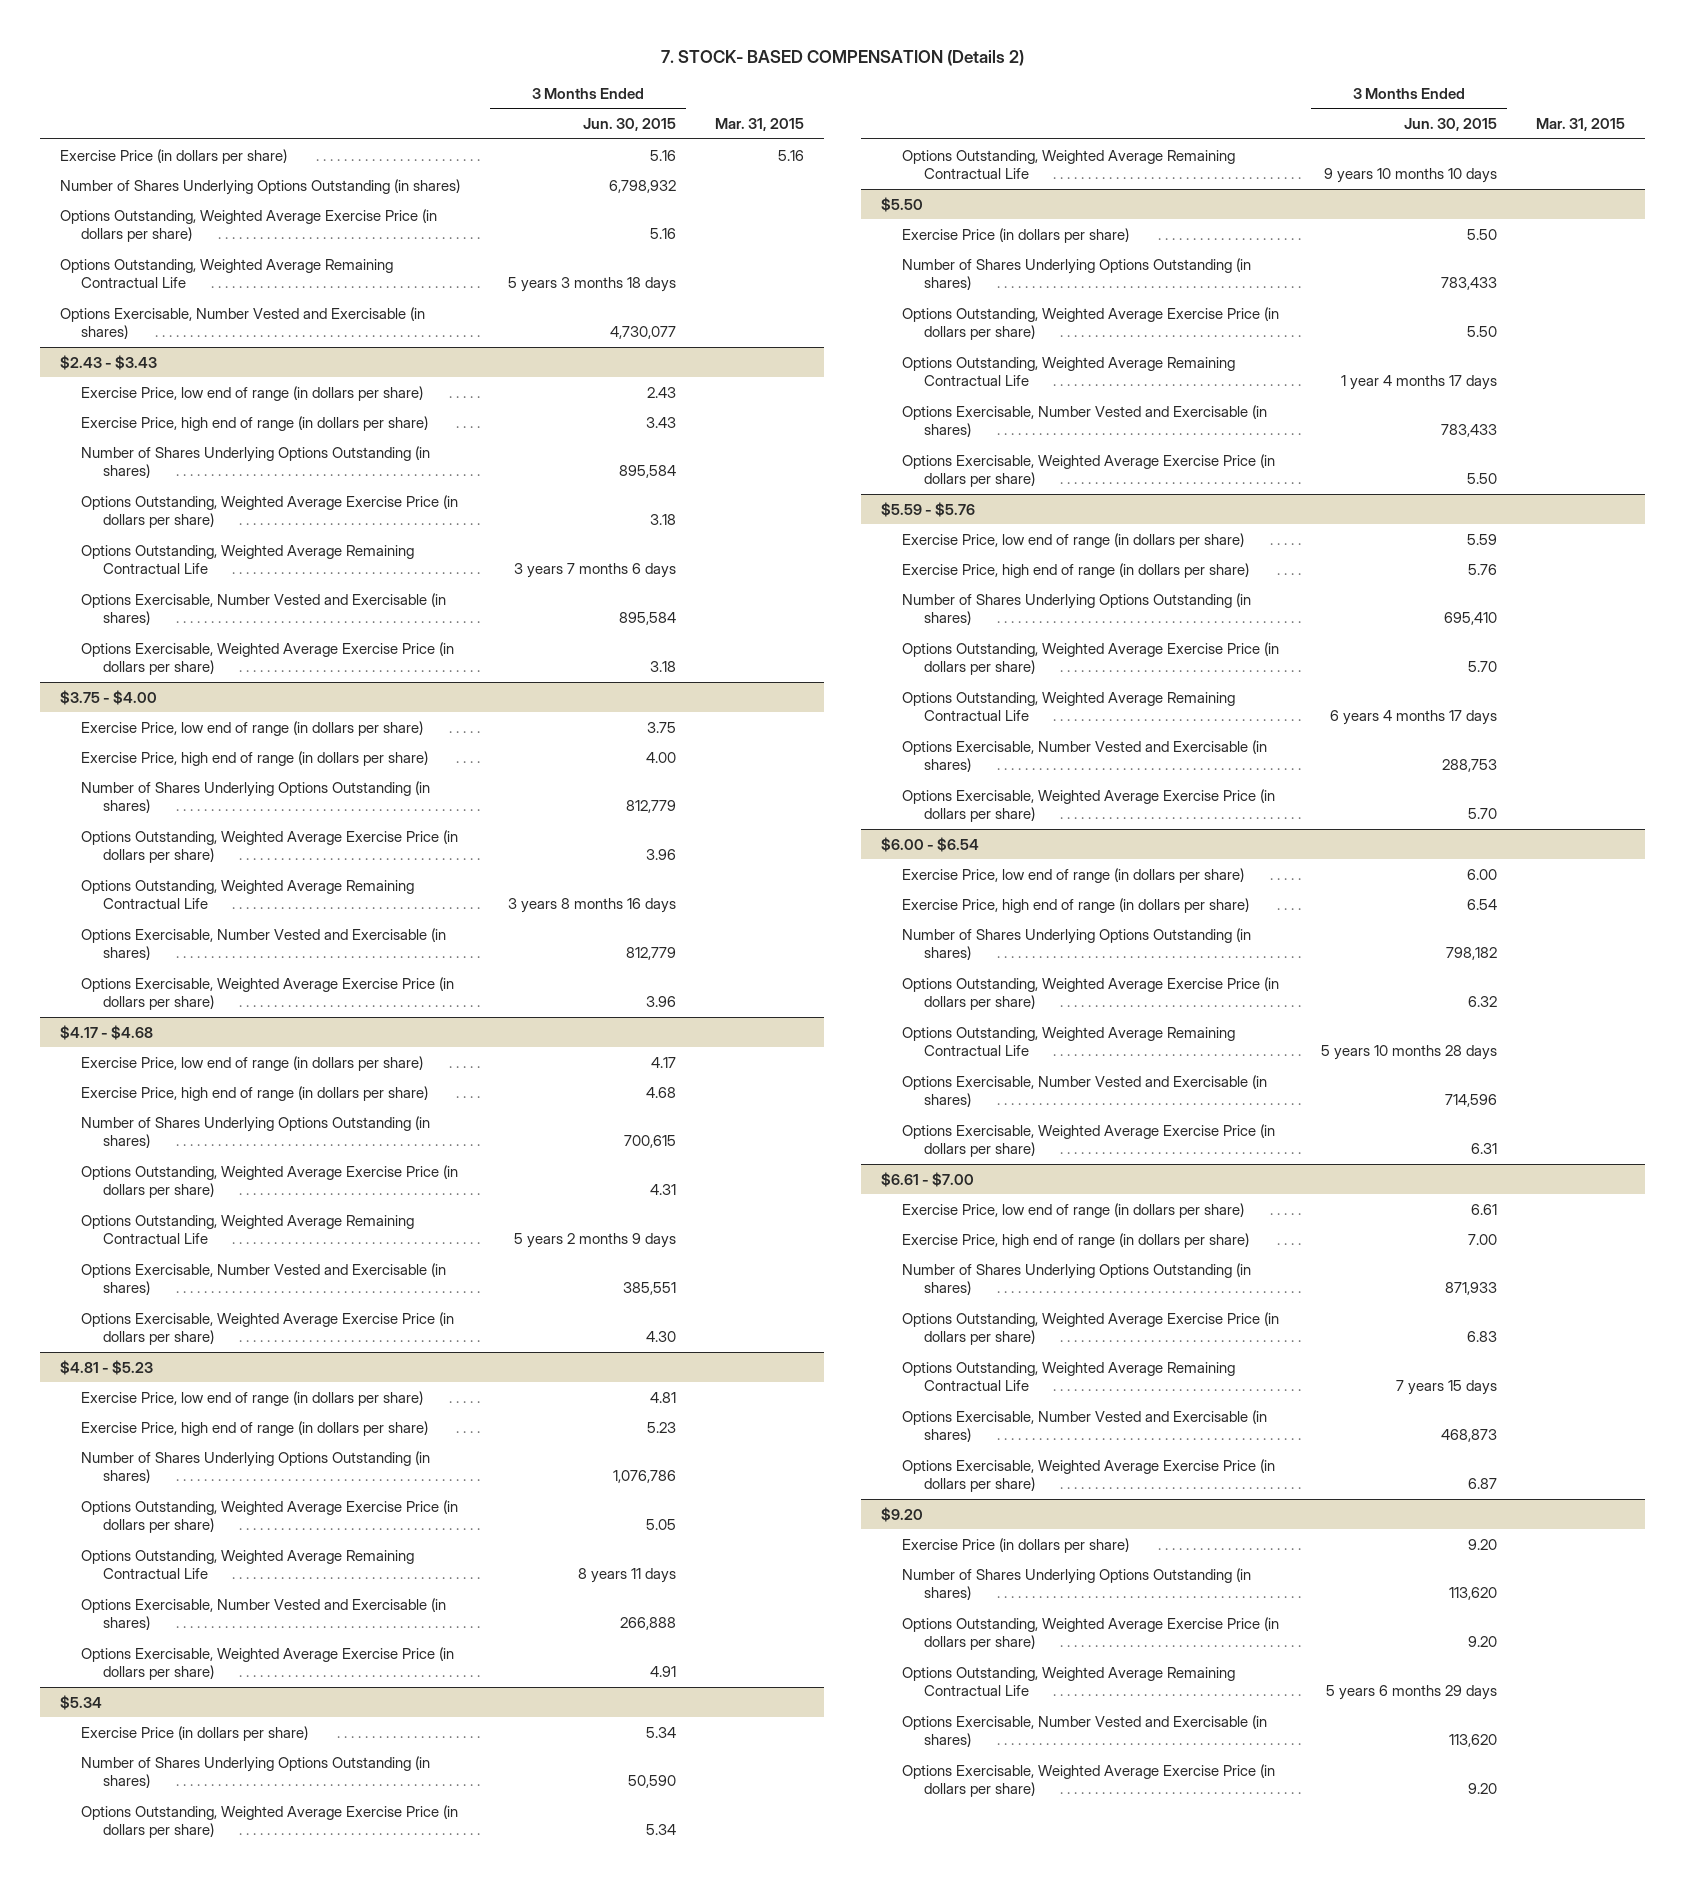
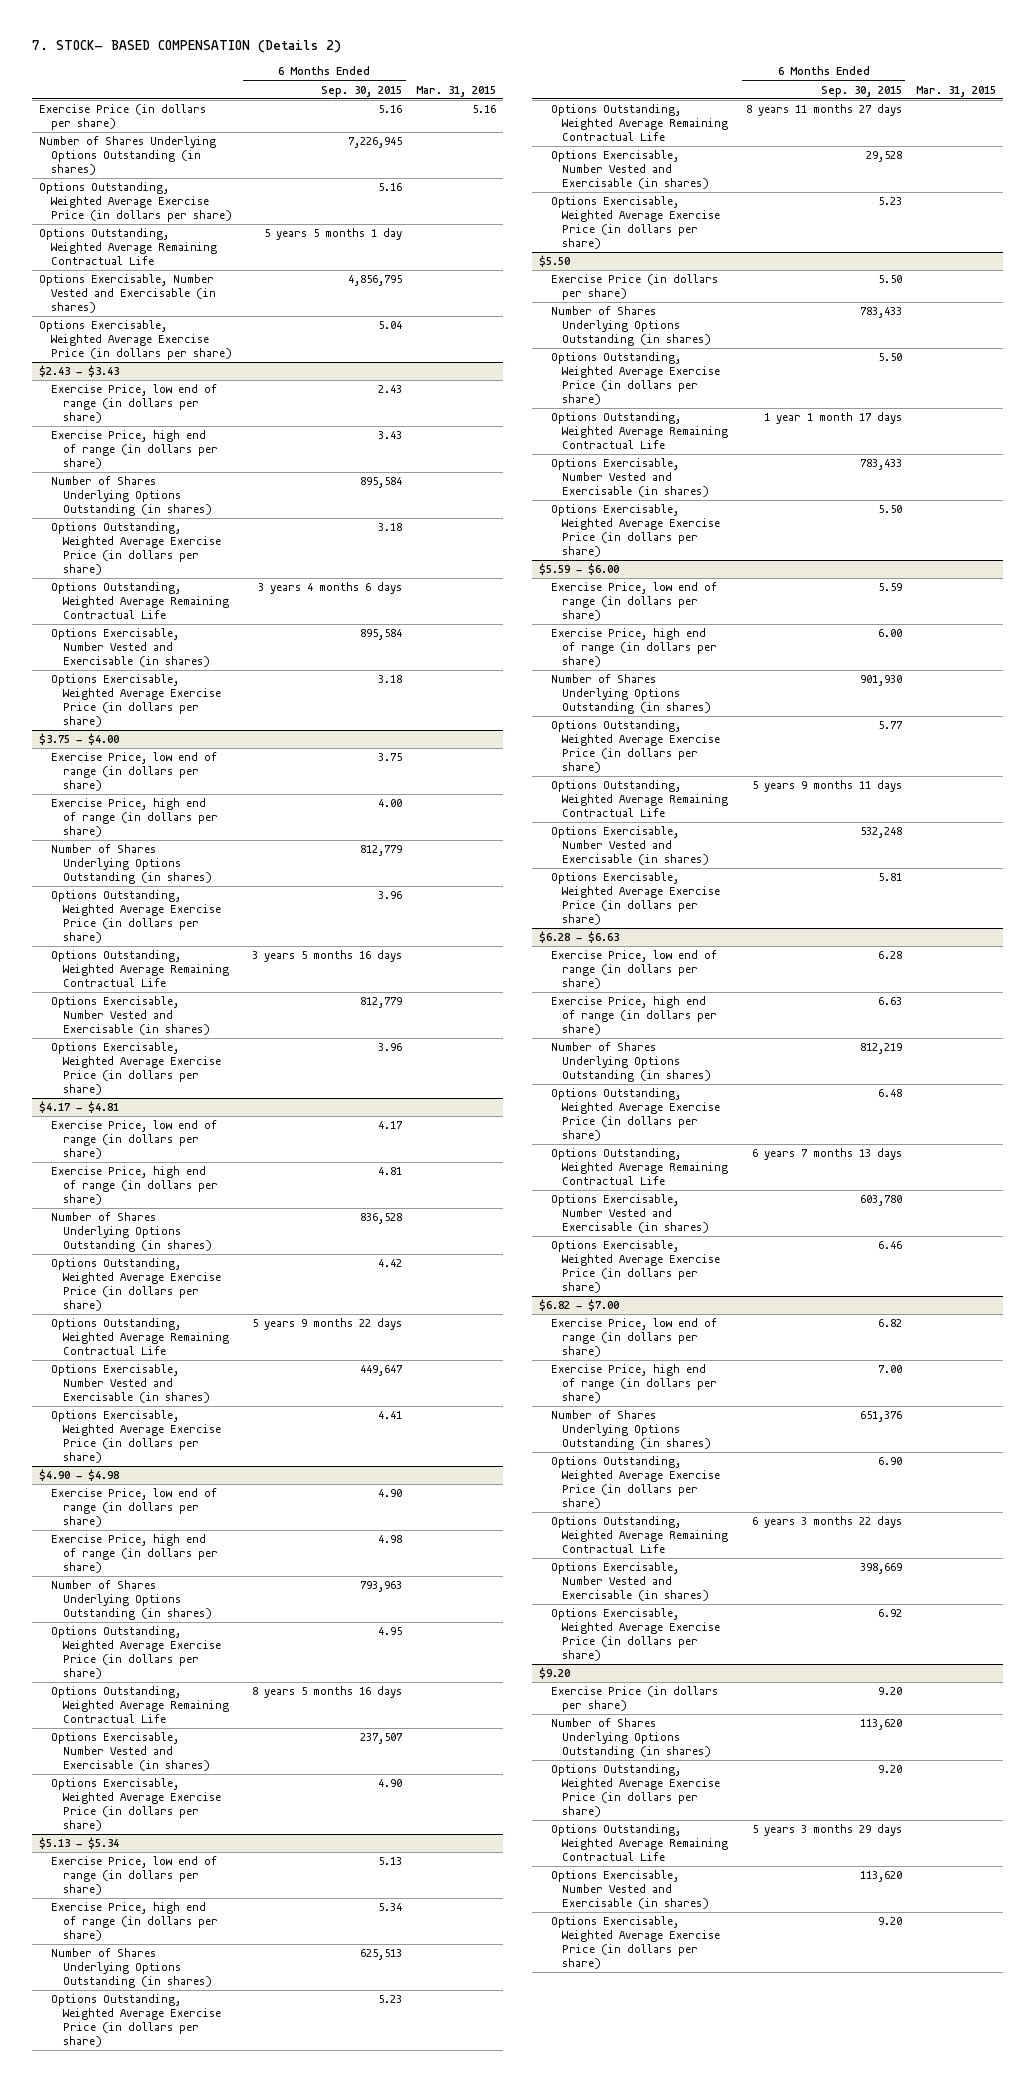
- | 3 Months Ended Jun. 30, 2015 | Mar. 31, 2015
+ | 6 Months Ended Sep. 30, 2015 | Mar. 31, 2015
+ Options Exercisable, Weighted Average Exercise Price (in dollars per share) | 5.04 |
- $4.17 - $4.68
+ $4.17 - $4.81
- $4.81 - $5.23
+ $4.90 - $4.98
- $5.34
- Exercise Price (in dollars per share) | 5.34 |
+ $5.13 - $5.34
+ Exercise Price, low end of range (in dollars per share) | 5.13 |
+ Exercise Price, high end of range (in dollars per share) | 5.34 |
+ Options Exercisable, Number Vested and Exercisable (in shares) | 29,528 |
+ Options Exercisable, Weighted Average Exercise Price (in dollars per share) | 5.23 |
- $5.59 - $5.76
+ $5.59 - $6.00
- $6.00 - $6.54
+ $6.28 - $6.63
- $6.61 - $7.00
+ $6.82 - $7.00

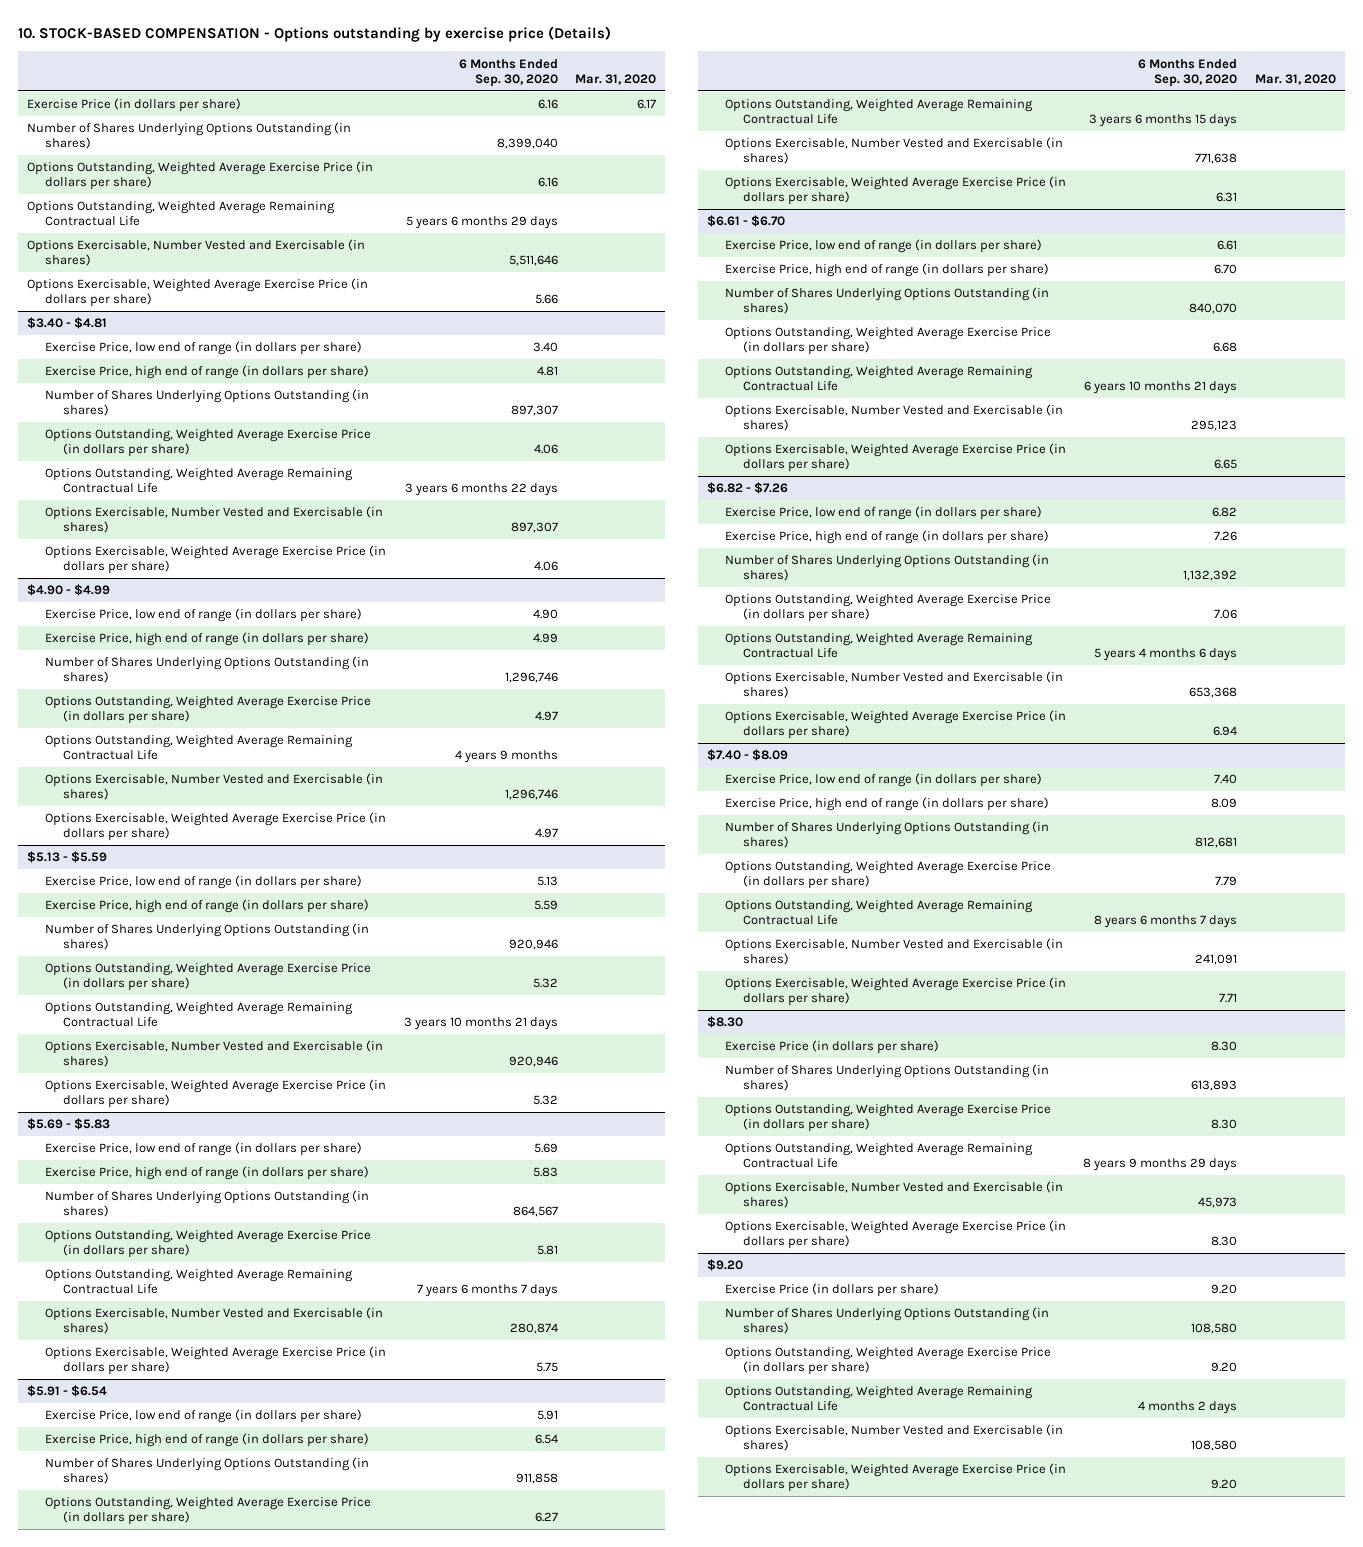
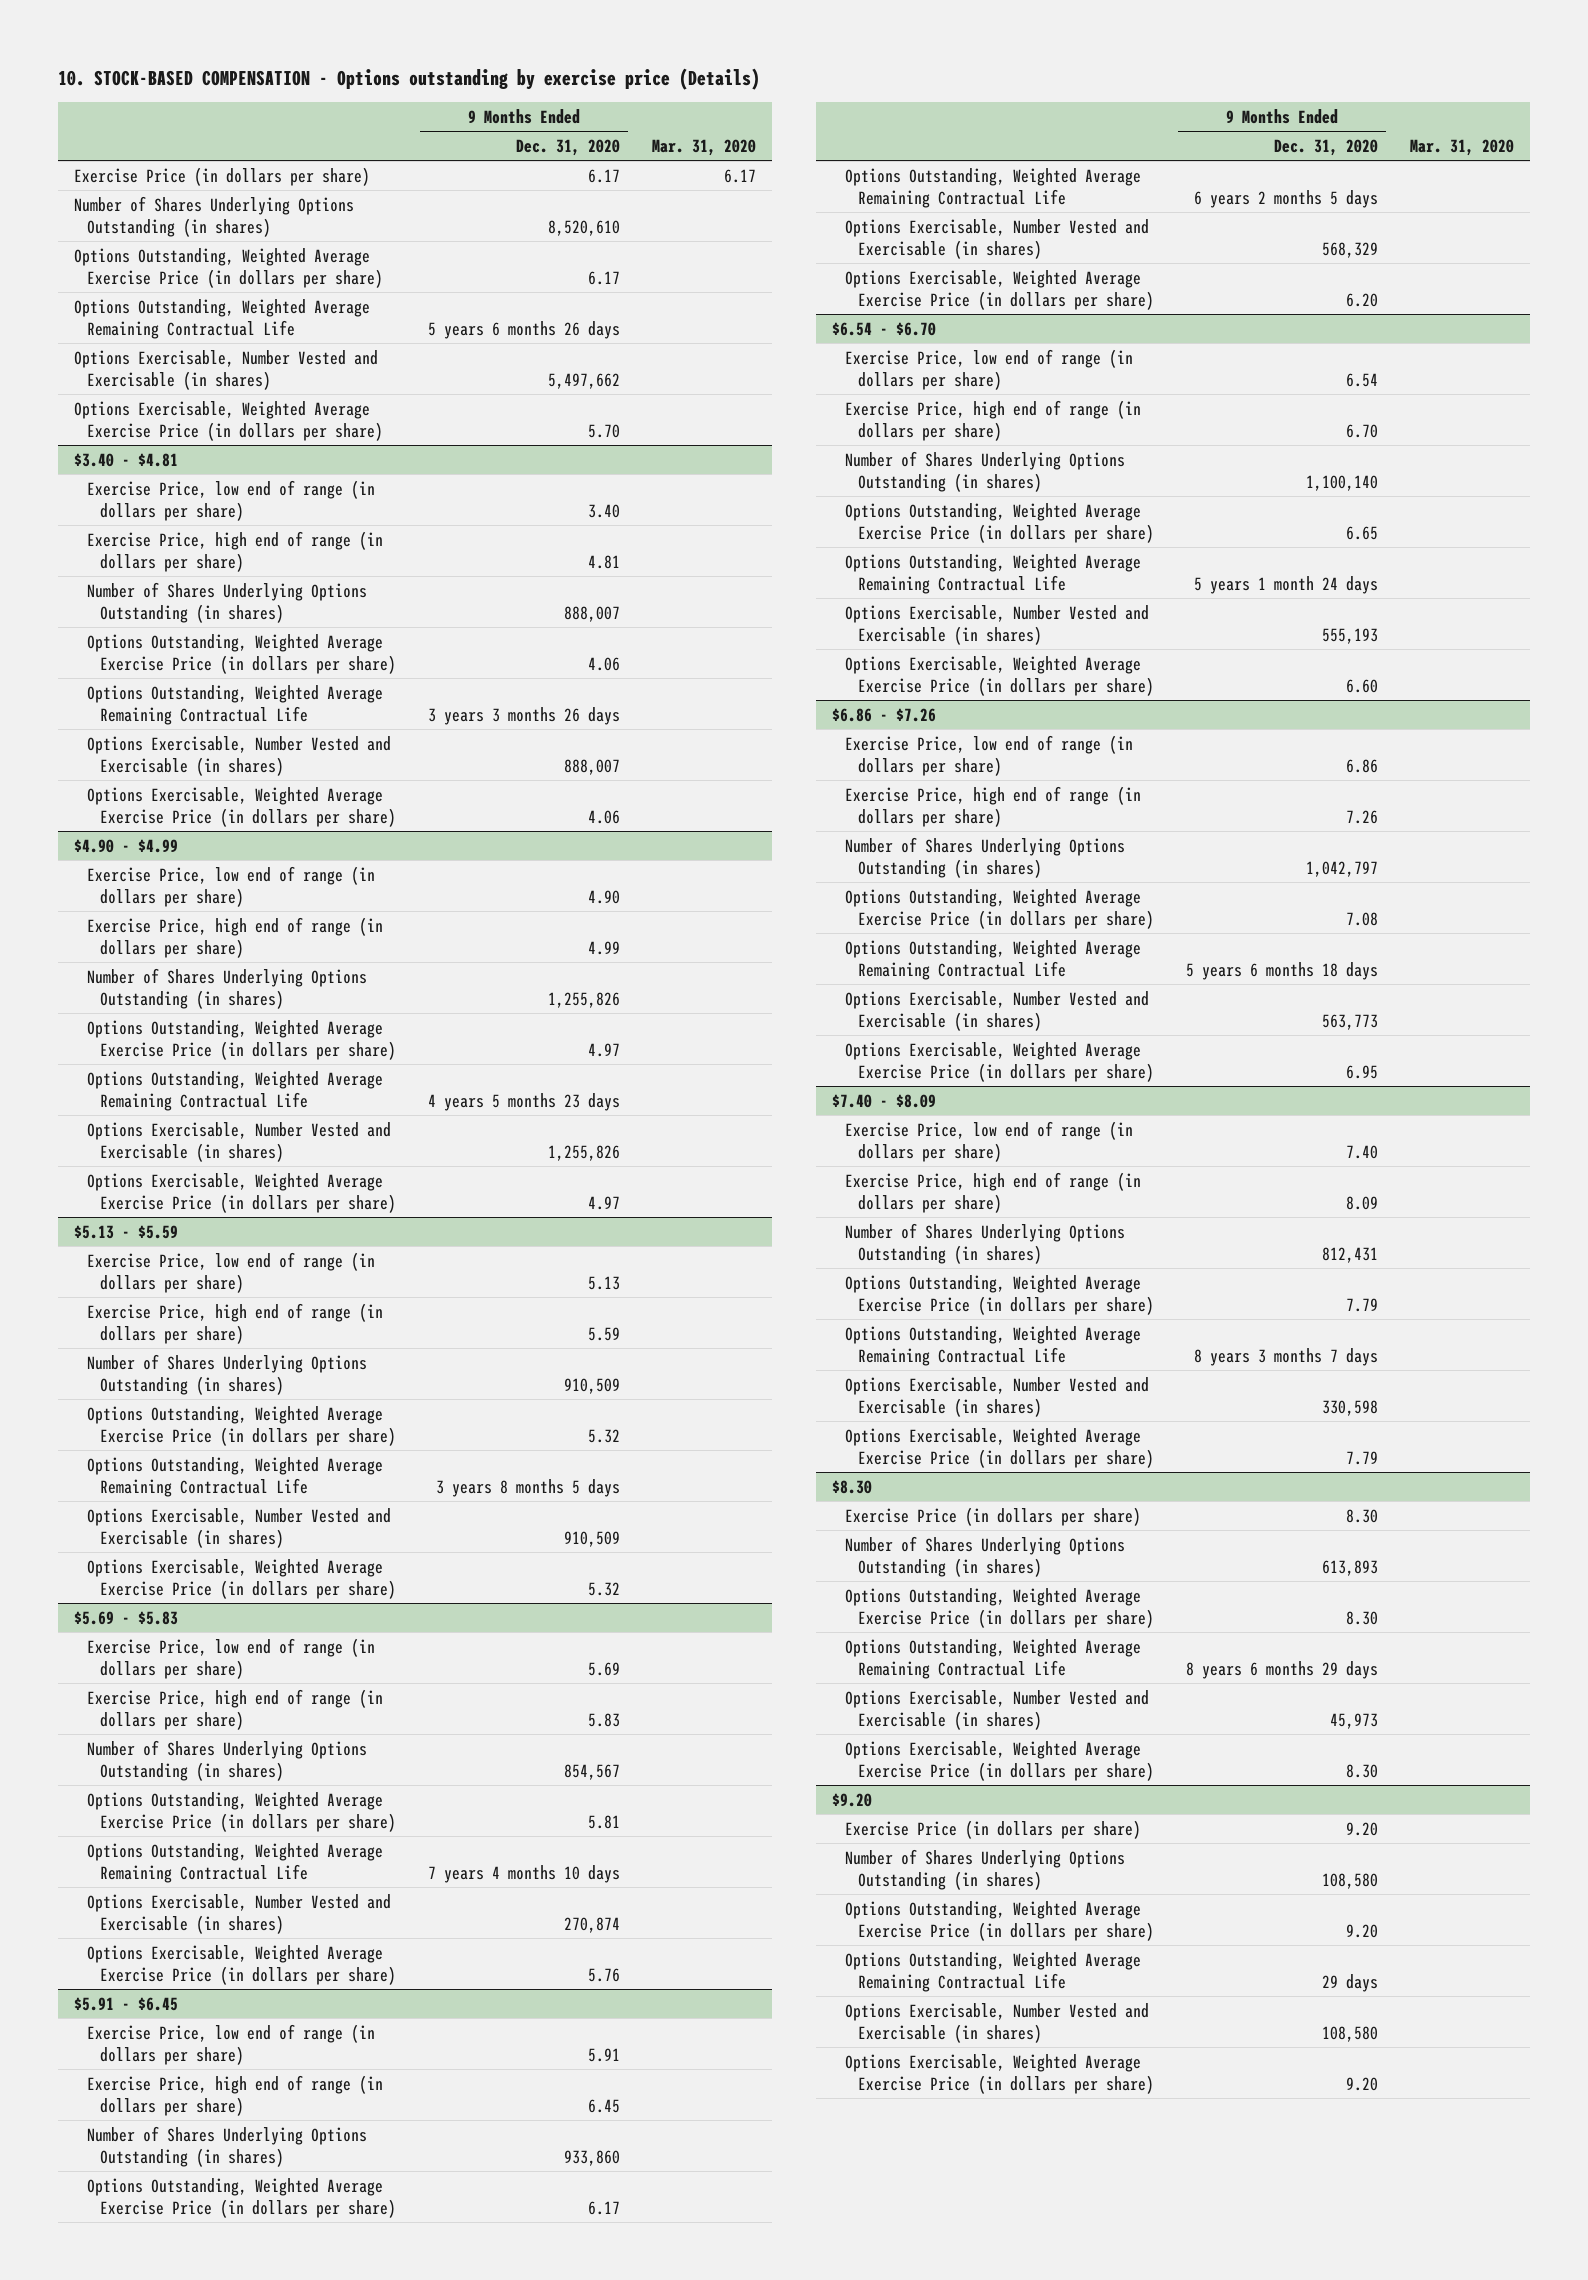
- | 6 Months Ended Sep. 30, 2020 | Mar. 31, 2020
+ | 9 Months Ended Dec. 31, 2020 | Mar. 31, 2020
- $5.91 - $6.54
+ $5.91 - $6.45
- $6.61 - $6.70
+ $6.54 - $6.70
- $6.82 - $7.26
+ $6.86 - $7.26

